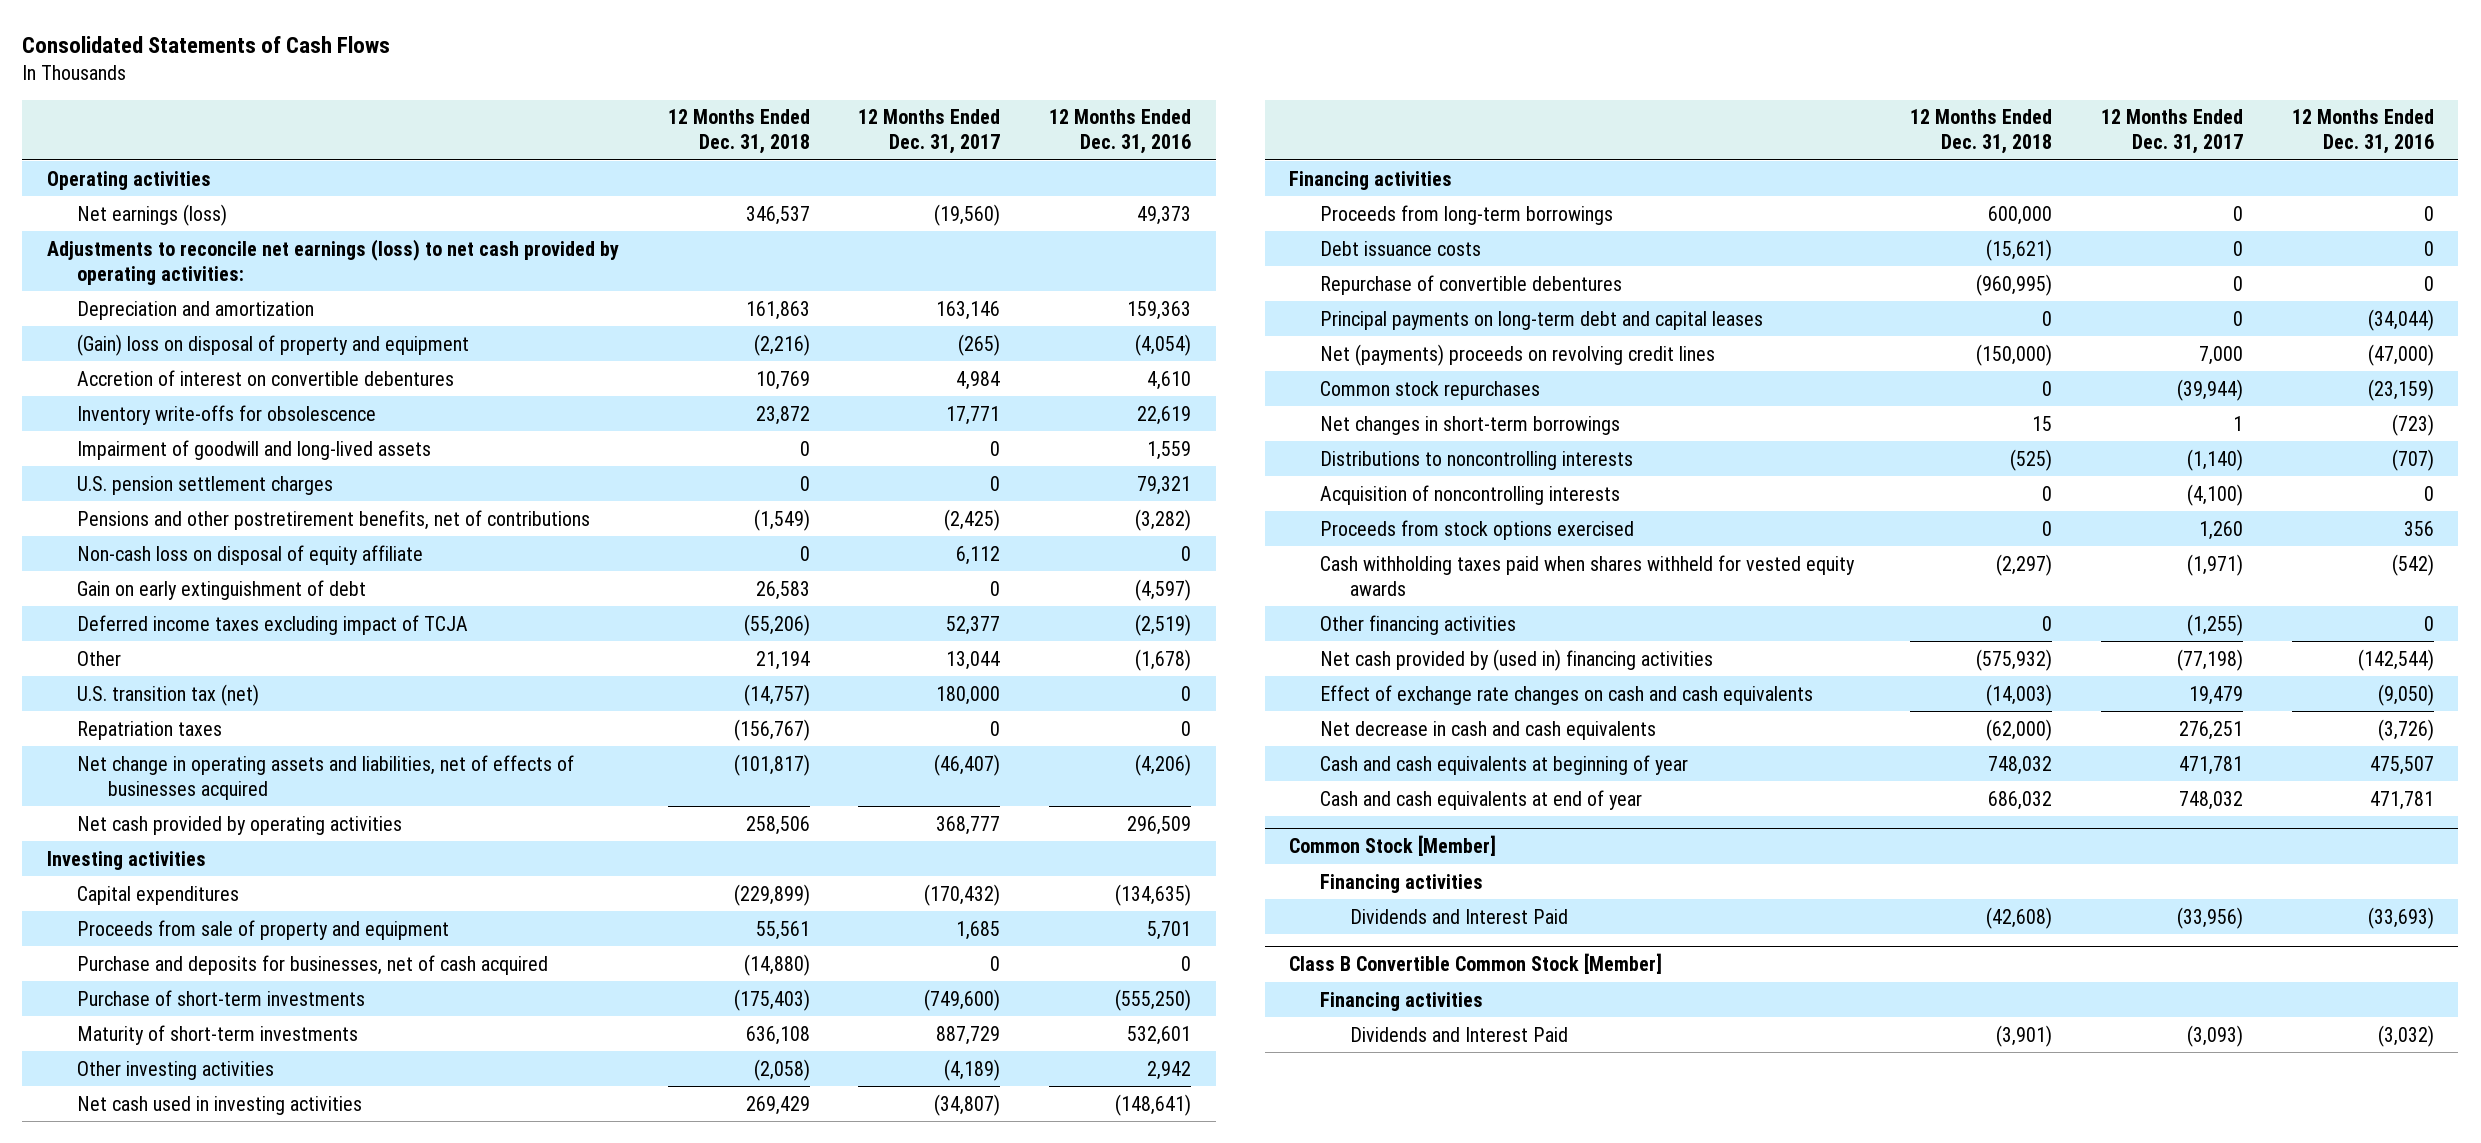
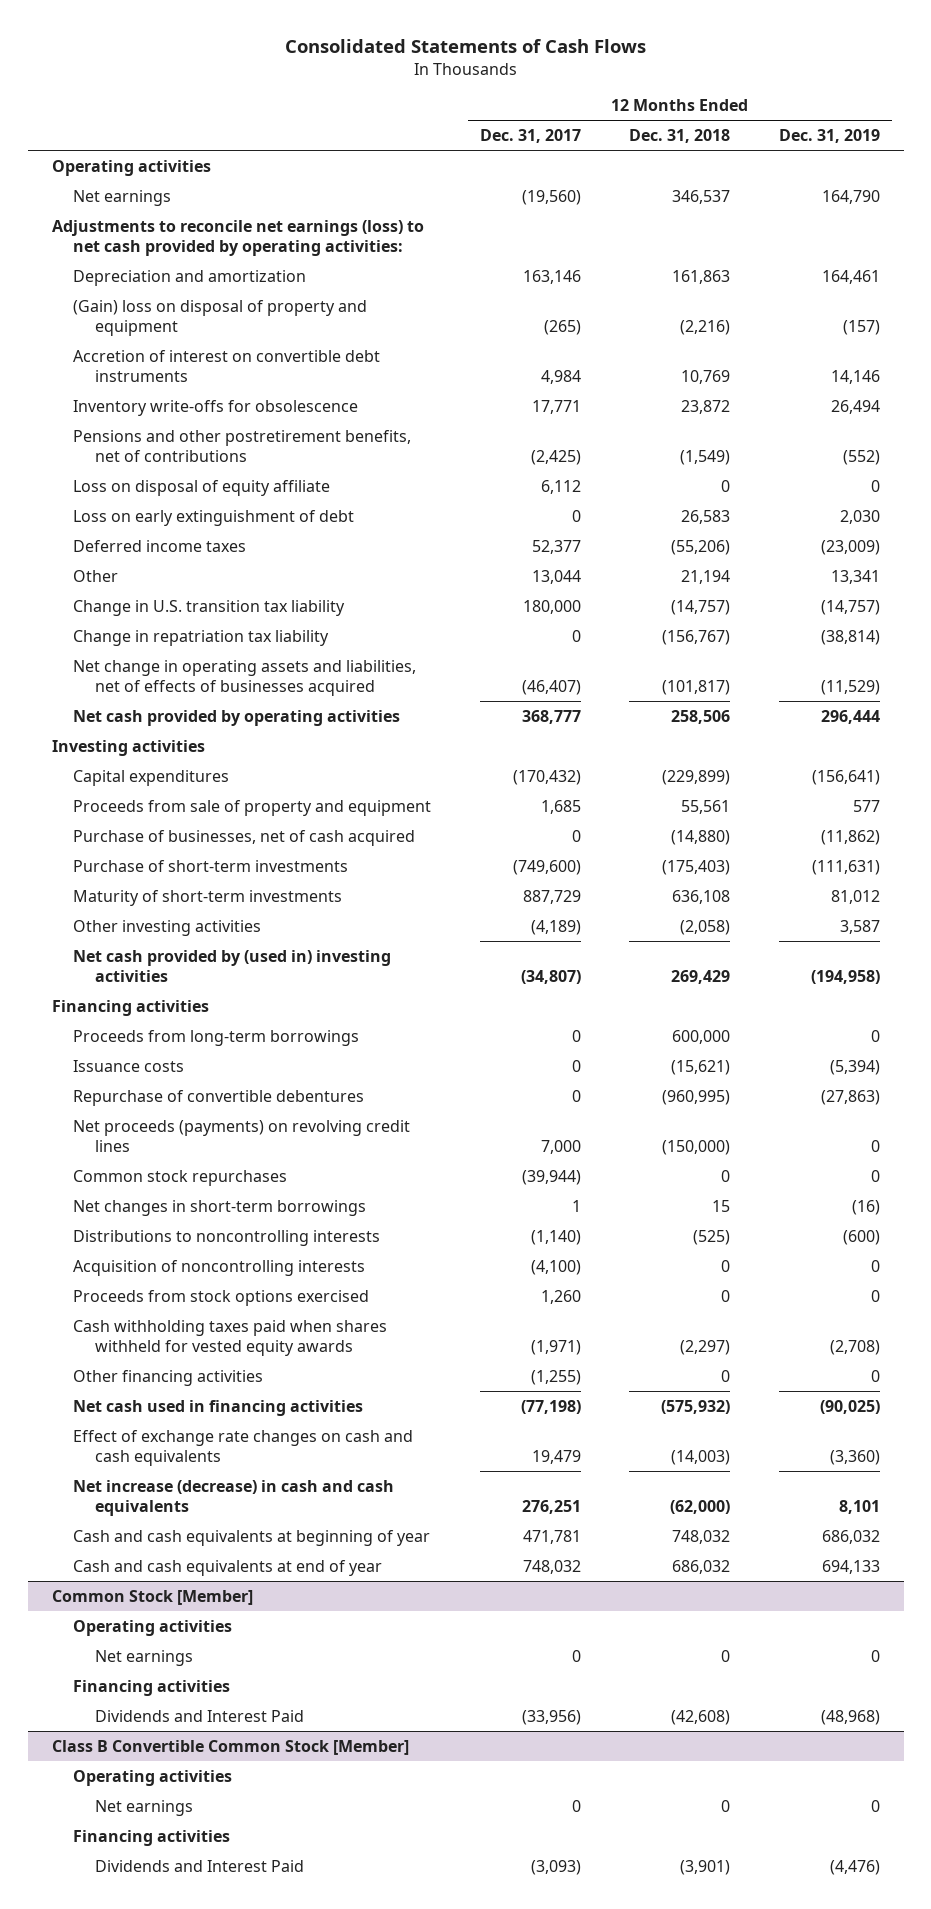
- | 12 Months Ended Dec. 31, 2018 | 12 Months Ended Dec. 31, 2017 | 12 Months Ended Dec. 31, 2016
+ | 12 Months Ended Dec. 31, 2017 | 12 Months Ended Dec. 31, 2018 | 12 Months Ended Dec. 31, 2019
- Net earnings (loss) | 346,537 | (19,560) | 49,373
+ Net earnings | (19,560) | 346,537 | 164,790
- Accretion of interest on convertible debentures | 10,769 | 4,984 | 4,610
+ Accretion of interest on convertible debt instruments | 4,984 | 10,769 | 14,146
- Impairment of goodwill and long-lived assets | 0 | 0 | 1,559
- U.S. pension settlement charges | 0 | 0 | 79,321
- Non-cash loss on disposal of equity affiliate | 0 | 6,112 | 0
- Gain on early extinguishment of debt | 26,583 | 0 | (4,597)
- Deferred income taxes excluding impact of TCJA | (55,206) | 52,377 | (2,519)
+ Loss on disposal of equity affiliate | 6,112 | 0 | 0
+ Loss on early extinguishment of debt | 0 | 26,583 | 2,030
+ Deferred income taxes | 52,377 | (55,206) | (23,009)
- U.S. transition tax (net) | (14,757) | 180,000 | 0
- Repatriation taxes | (156,767) | 0 | 0
+ Change in U.S. transition tax liability | 180,000 | (14,757) | (14,757)
+ Change in repatriation tax liability | 0 | (156,767) | (38,814)
- Purchase and deposits for businesses, net of cash acquired | (14,880) | 0 | 0
+ Purchase of businesses, net of cash acquired | 0 | (14,880) | (11,862)
- Net cash used in investing activities | 269,429 | (34,807) | (148,641)
+ Net cash provided by (used in) investing activities | (34,807) | 269,429 | (194,958)
- Debt issuance costs | (15,621) | 0 | 0
+ Issuance costs | 0 | (15,621) | (5,394)
- Principal payments on long-term debt and capital leases | 0 | 0 | (34,044)
- Net (payments) proceeds on revolving credit lines | (150,000) | 7,000 | (47,000)
+ Net proceeds (payments) on revolving credit lines | 7,000 | (150,000) | 0
- Net cash provided by (used in) financing activities | (575,932) | (77,198) | (142,544)
+ Net cash used in financing activities | (77,198) | (575,932) | (90,025)
- Net decrease in cash and cash equivalents | (62,000) | 276,251 | (3,726)
+ Net increase (decrease) in cash and cash equivalents | 276,251 | (62,000) | 8,101
@ Common Stock [Member]
+ Operating activities
+ Net earnings | 0 | 0 | 0
@ Class B Convertible Common Stock [Member]
+ Operating activities
+ Net earnings | 0 | 0 | 0

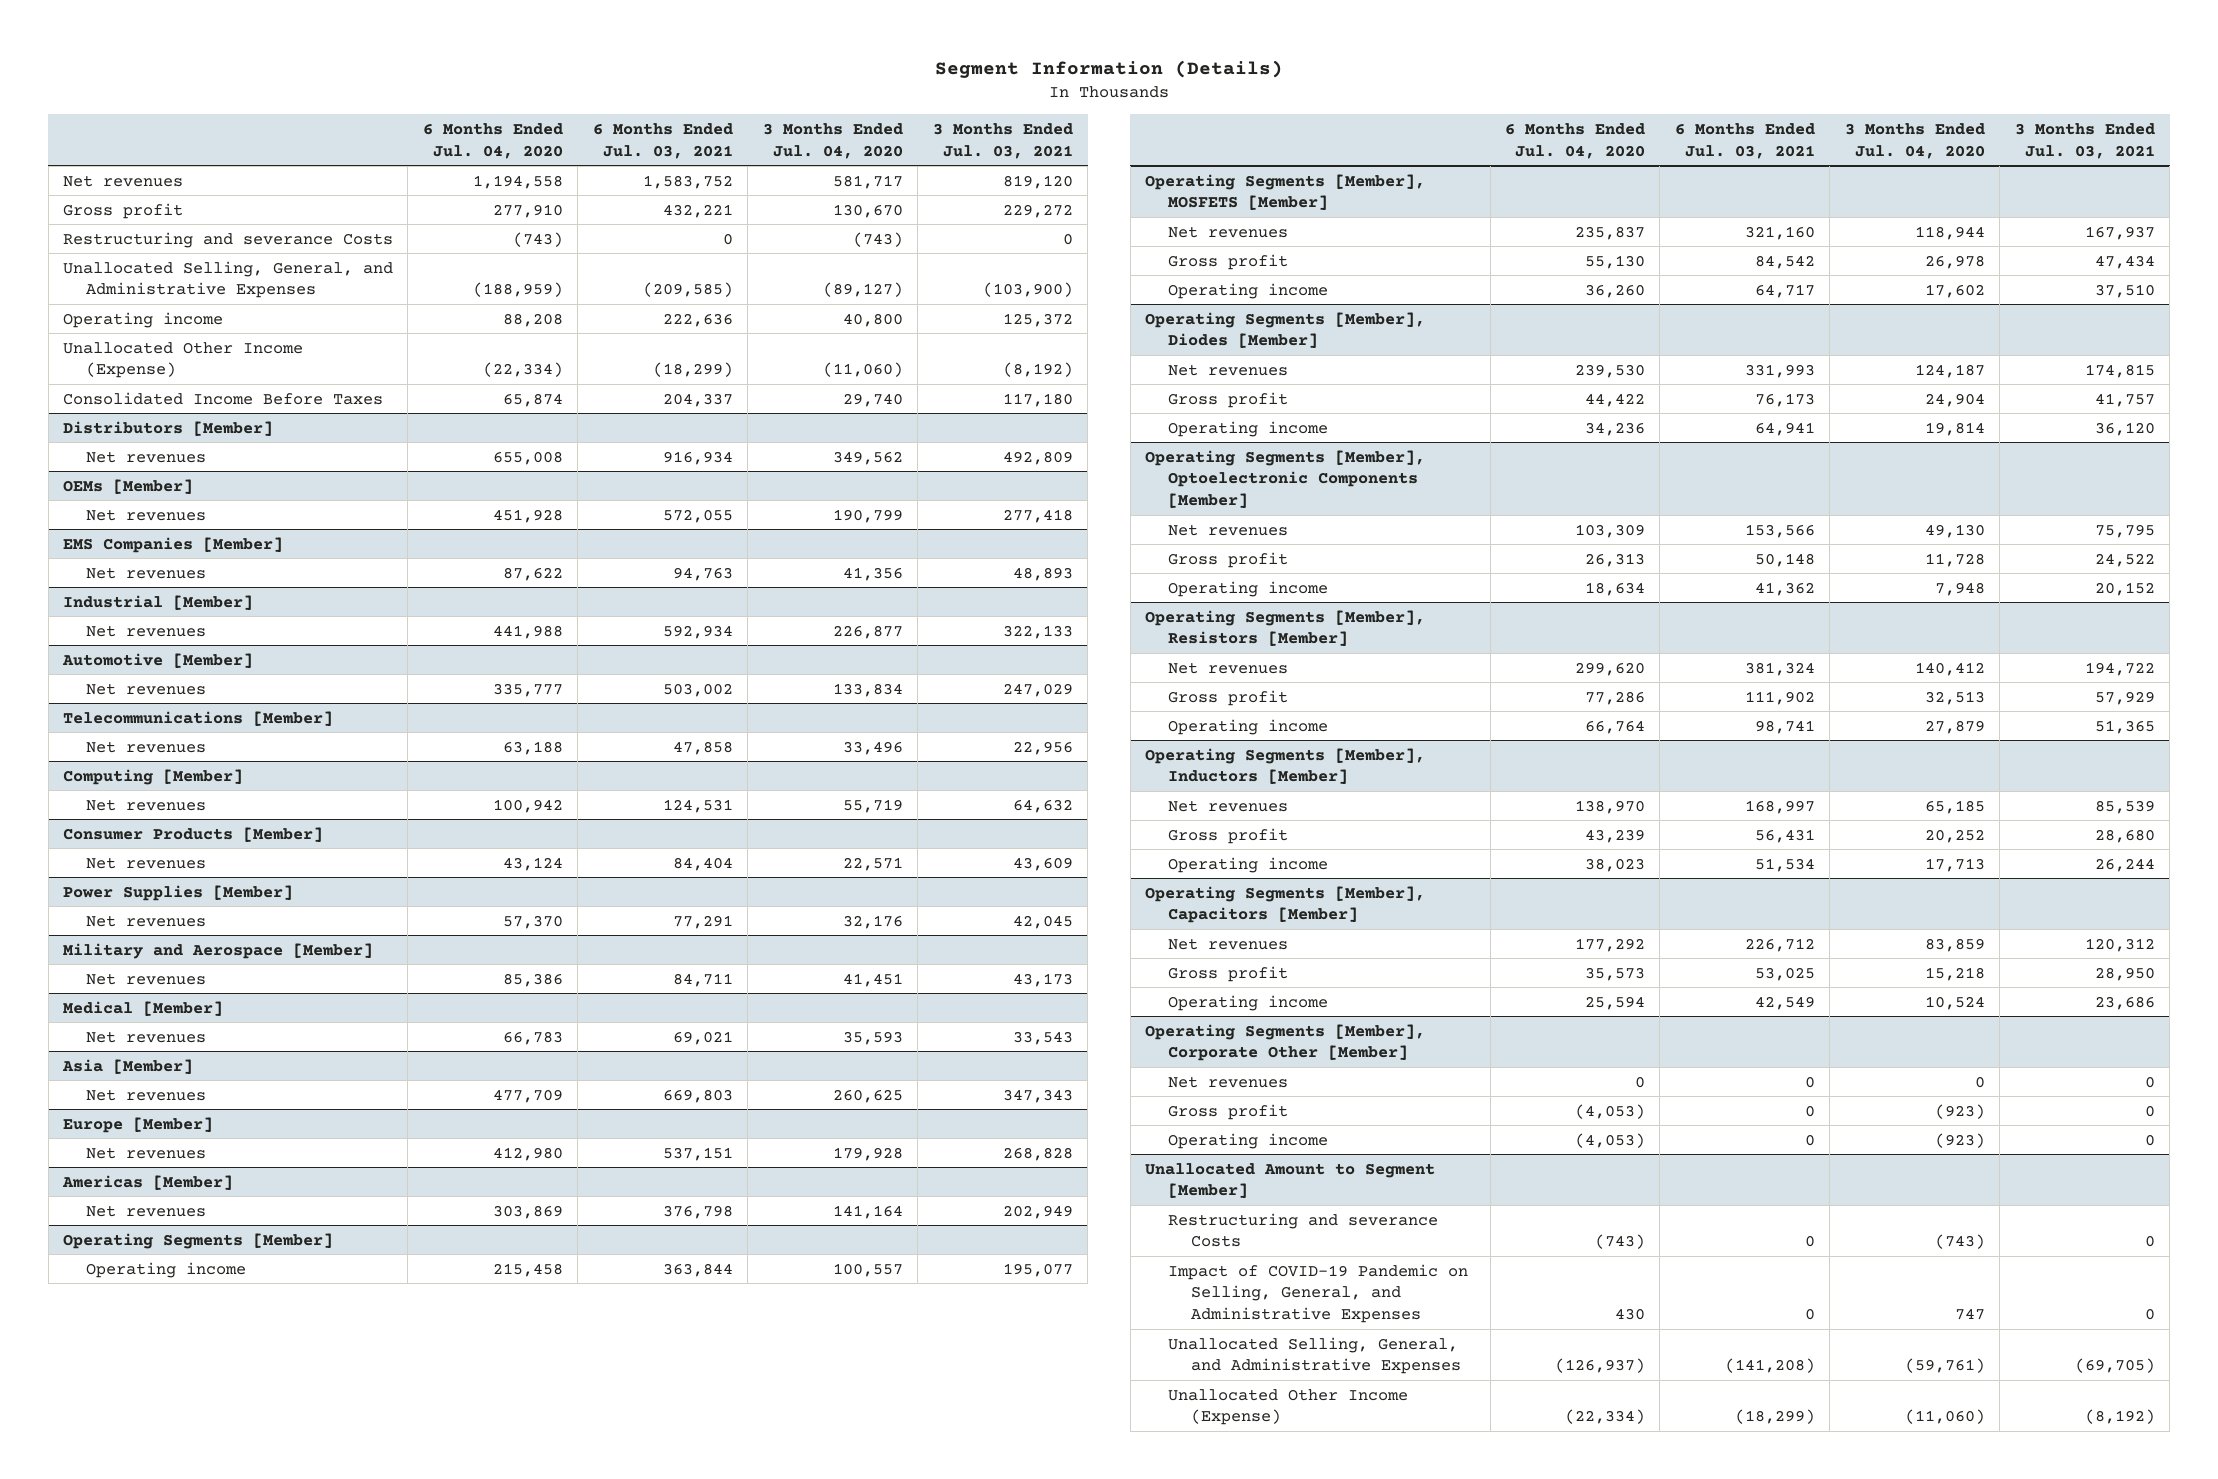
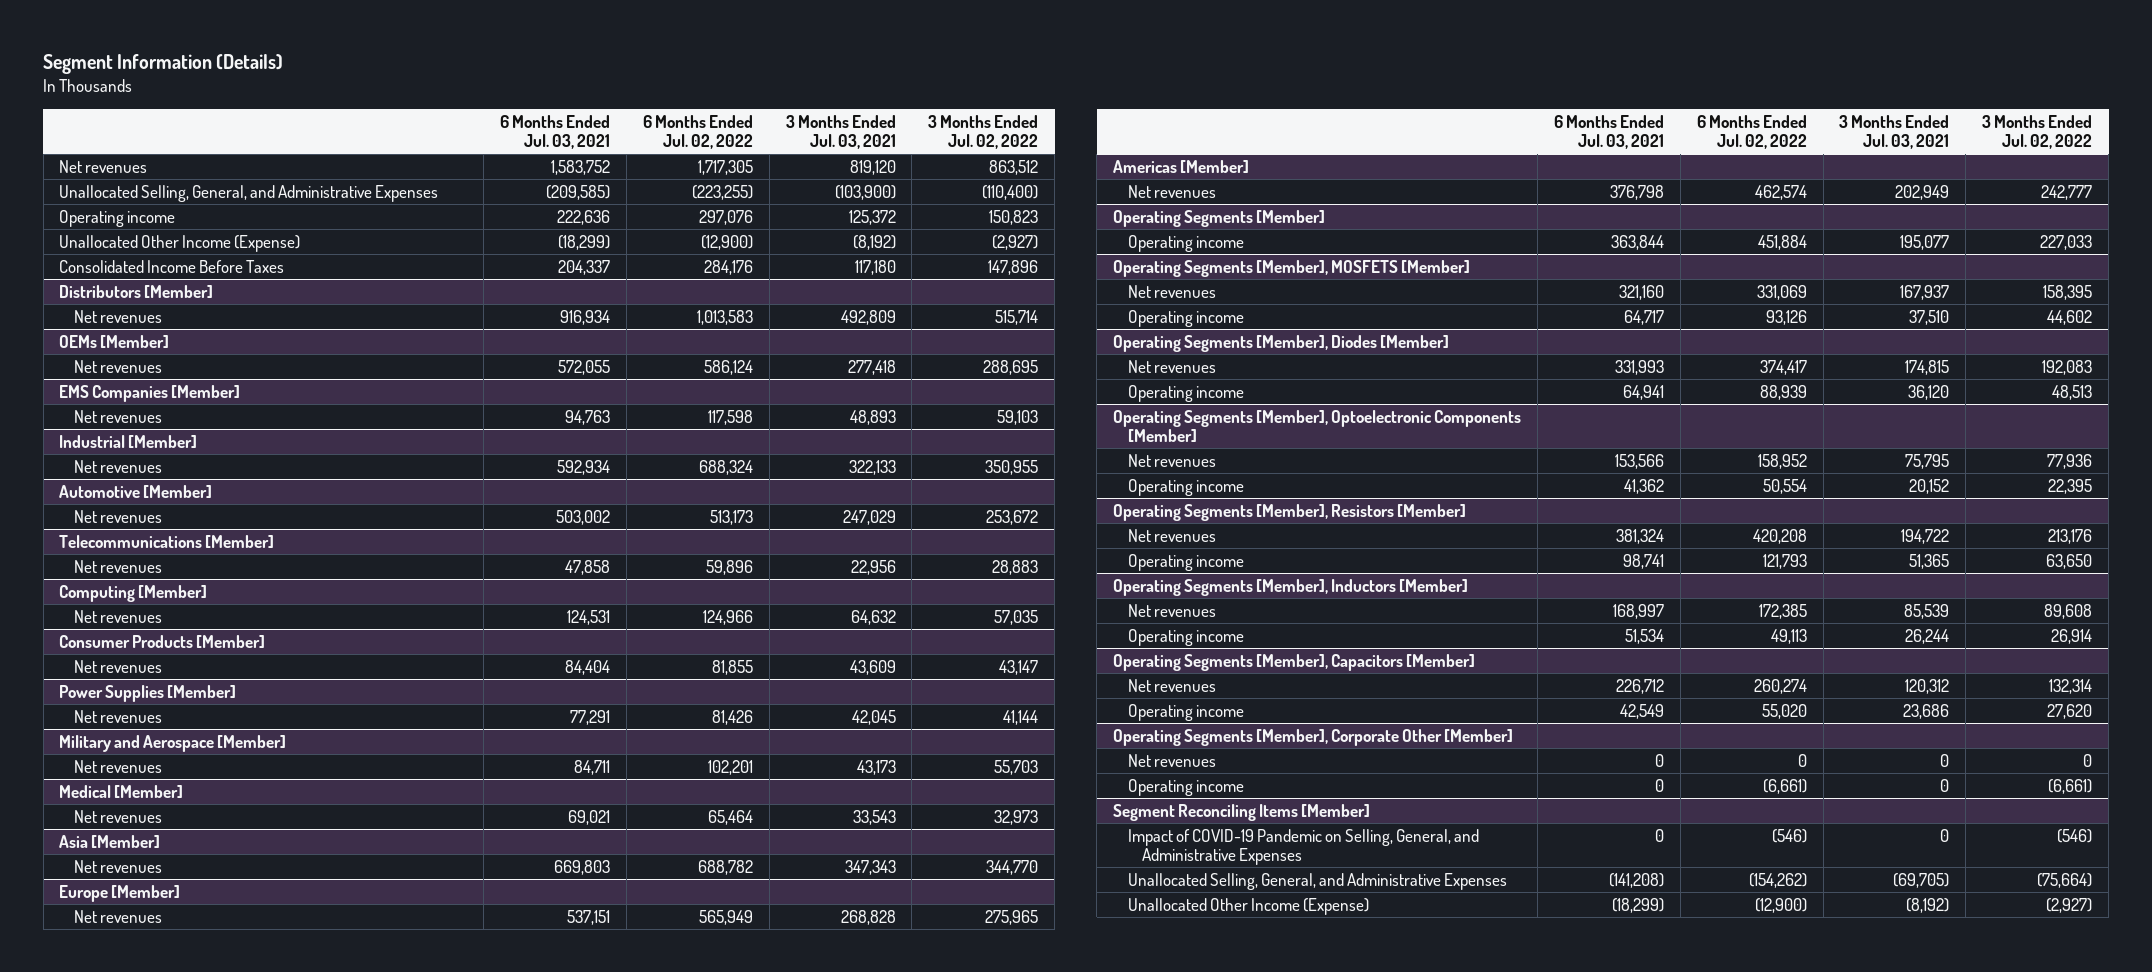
- | 6 Months Ended Jul. 04, 2020 | 6 Months Ended Jul. 03, 2021 | 3 Months Ended Jul. 04, 2020 | 3 Months Ended Jul. 03, 2021
+ | 6 Months Ended Jul. 03, 2021 | 6 Months Ended Jul. 02, 2022 | 3 Months Ended Jul. 03, 2021 | 3 Months Ended Jul. 02, 2022
- Gross profit | 277,910 | 432,221 | 130,670 | 229,272
- Restructuring and severance Costs | (743) | 0 | (743) | 0
@ Operating Segments [Member], MOSFETS [Member]
- Gross profit | 55,130 | 84,542 | 26,978 | 47,434
@ Operating Segments [Member], Diodes [Member]
- Gross profit | 44,422 | 76,173 | 24,904 | 41,757
@ Operating Segments [Member], Optoelectronic Components [Member]
- Gross profit | 26,313 | 50,148 | 11,728 | 24,522
@ Operating Segments [Member], Resistors [Member]
- Gross profit | 77,286 | 111,902 | 32,513 | 57,929
@ Operating Segments [Member], Inductors [Member]
- Gross profit | 43,239 | 56,431 | 20,252 | 28,680
@ Operating Segments [Member], Capacitors [Member]
- Gross profit | 35,573 | 53,025 | 15,218 | 28,950
@ Operating Segments [Member], Corporate Other [Member]
- Gross profit | (4,053) | 0 | (923) | 0
- Unallocated Amount to Segment [Member]
- Restructuring and severance Costs | (743) | 0 | (743) | 0
+ Segment Reconciling Items [Member]

